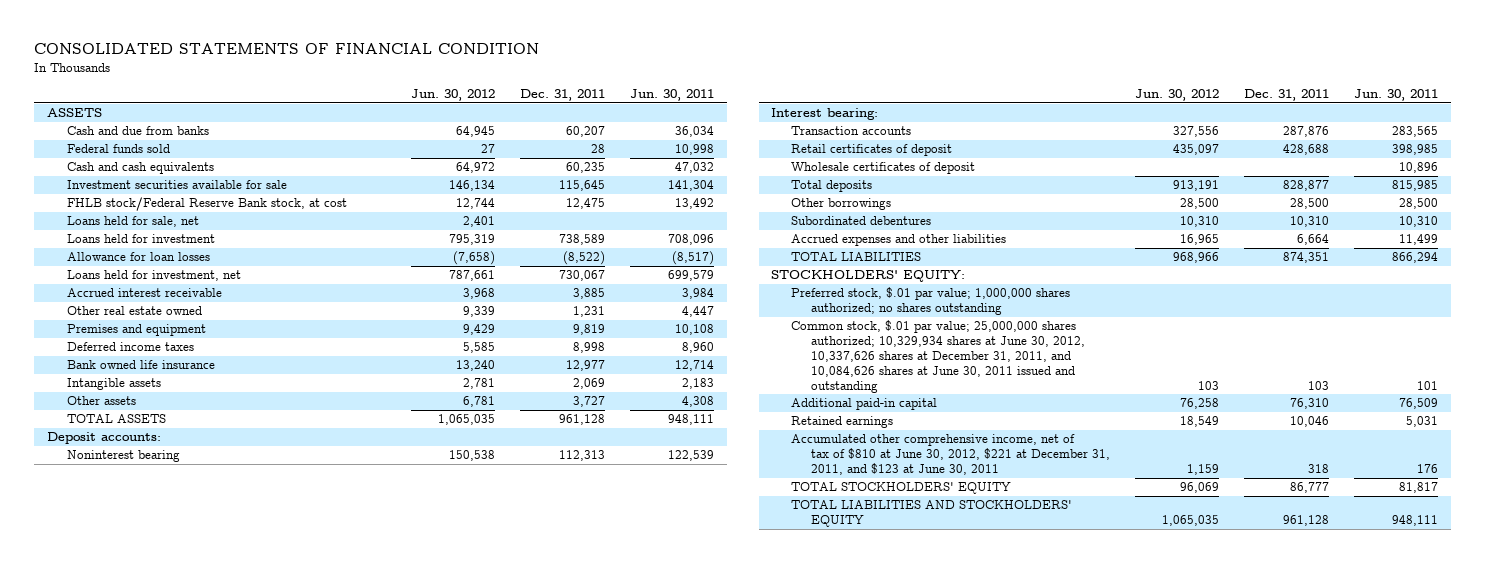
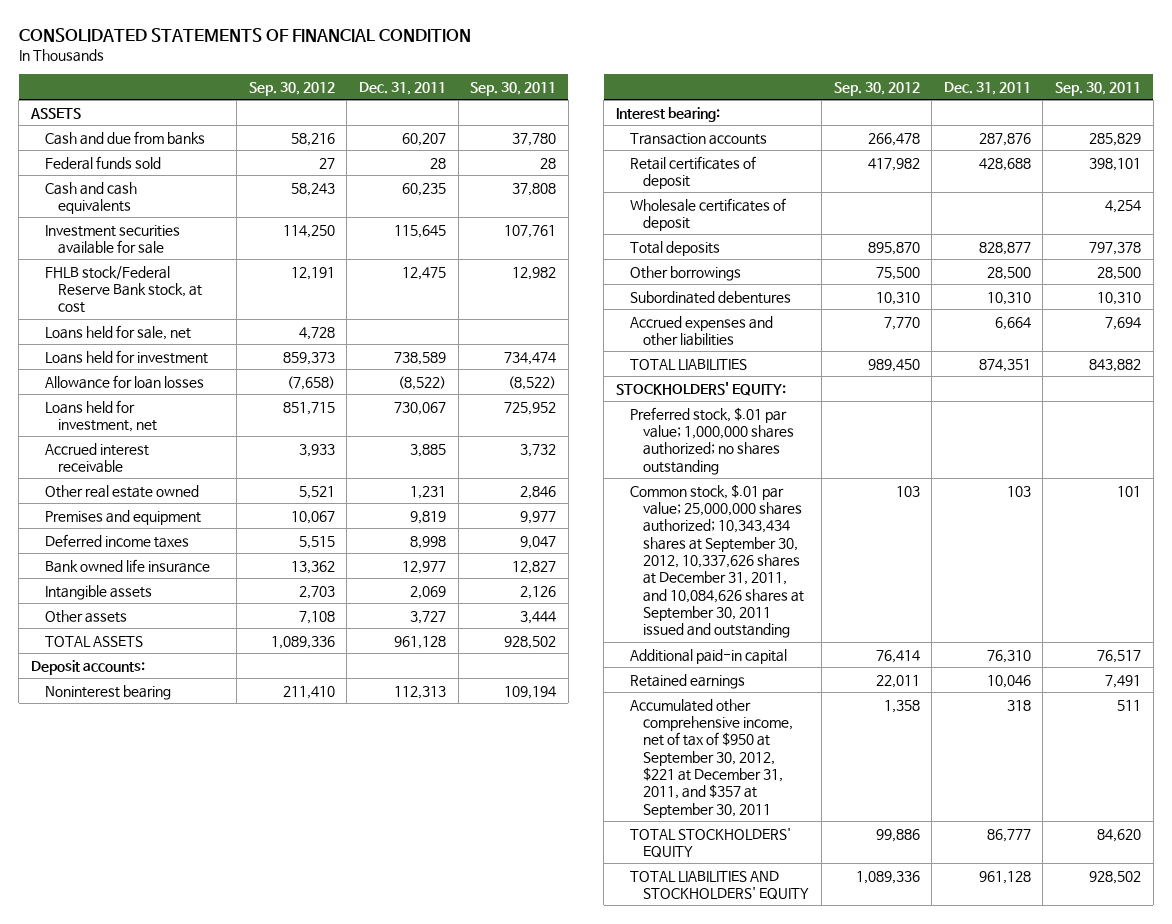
- | Jun. 30, 2012 | Dec. 31, 2011 | Jun. 30, 2011
+ | Sep. 30, 2012 | Dec. 31, 2011 | Sep. 30, 2011
- Common stock, $.01 par value; 25,000,000 shares authorized; 10,329,934 shares at June 30, 2012, 10,337,626 shares at December 31, 2011, and 10,084,626 shares at June 30, 2011 issued and outstanding | 103 | 103 | 101
+ Common stock, $.01 par value; 25,000,000 shares authorized; 10,343,434 shares at September 30, 2012, 10,337,626 shares at December 31, 2011, and 10,084,626 shares at September 30, 2011 issued and outstanding | 103 | 103 | 101
- Accumulated other comprehensive income, net of tax of $810 at June 30, 2012, $221 at December 31, 2011, and $123 at June 30, 2011 | 1,159 | 318 | 176
+ Accumulated other comprehensive income, net of tax of $950 at September 30, 2012, $221 at December 31, 2011, and $357 at September 30, 2011 | 1,358 | 318 | 511

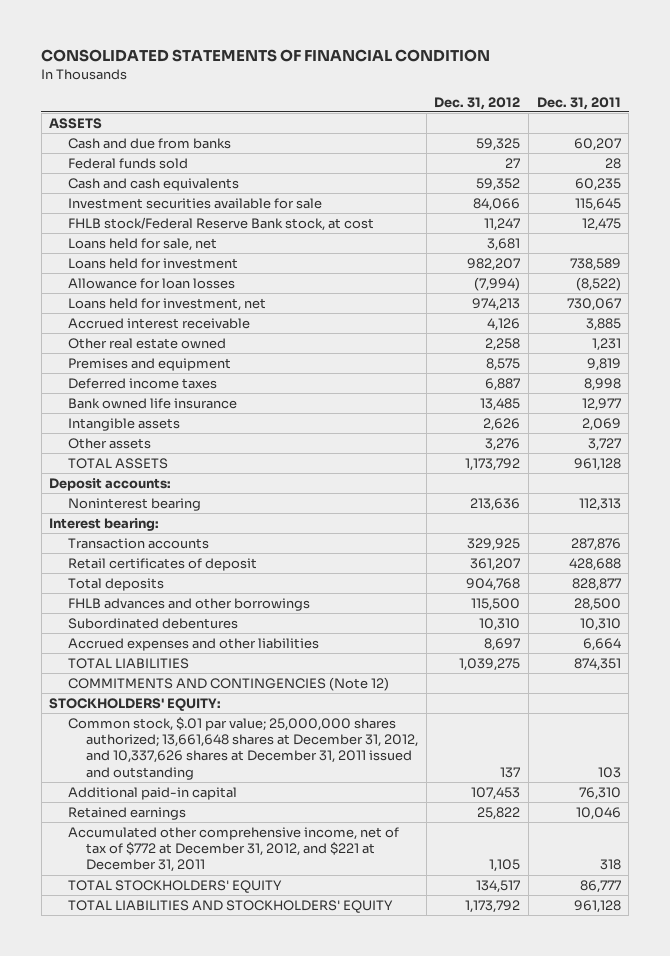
- | Sep. 30, 2012 | Dec. 31, 2011 | Sep. 30, 2011
+ | Dec. 31, 2012 | Dec. 31, 2011
- Wholesale certificates of deposit | | | 4,254
- Other borrowings | 75,500 | 28,500 | 28,500
+ FHLB advances and other borrowings | 115,500 | 28,500
+ COMMITMENTS AND CONTINGENCIES (Note 12)
- Preferred stock, $.01 par value; 1,000,000 shares authorized; no shares outstanding
- Common stock, $.01 par value; 25,000,000 shares authorized; 10,343,434 shares at September 30, 2012, 10,337,626 shares at December 31, 2011, and 10,084,626 shares at September 30, 2011 issued and outstanding | 103 | 103 | 101
+ Common stock, $.01 par value; 25,000,000 shares authorized; 13,661,648 shares at December 31, 2012, and 10,337,626 shares at December 31, 2011 issued and outstanding | 137 | 103
- Accumulated other comprehensive income, net of tax of $950 at September 30, 2012, $221 at December 31, 2011, and $357 at September 30, 2011 | 1,358 | 318 | 511
+ Accumulated other comprehensive income, net of tax of $772 at December 31, 2012, and $221 at December 31, 2011 | 1,105 | 318

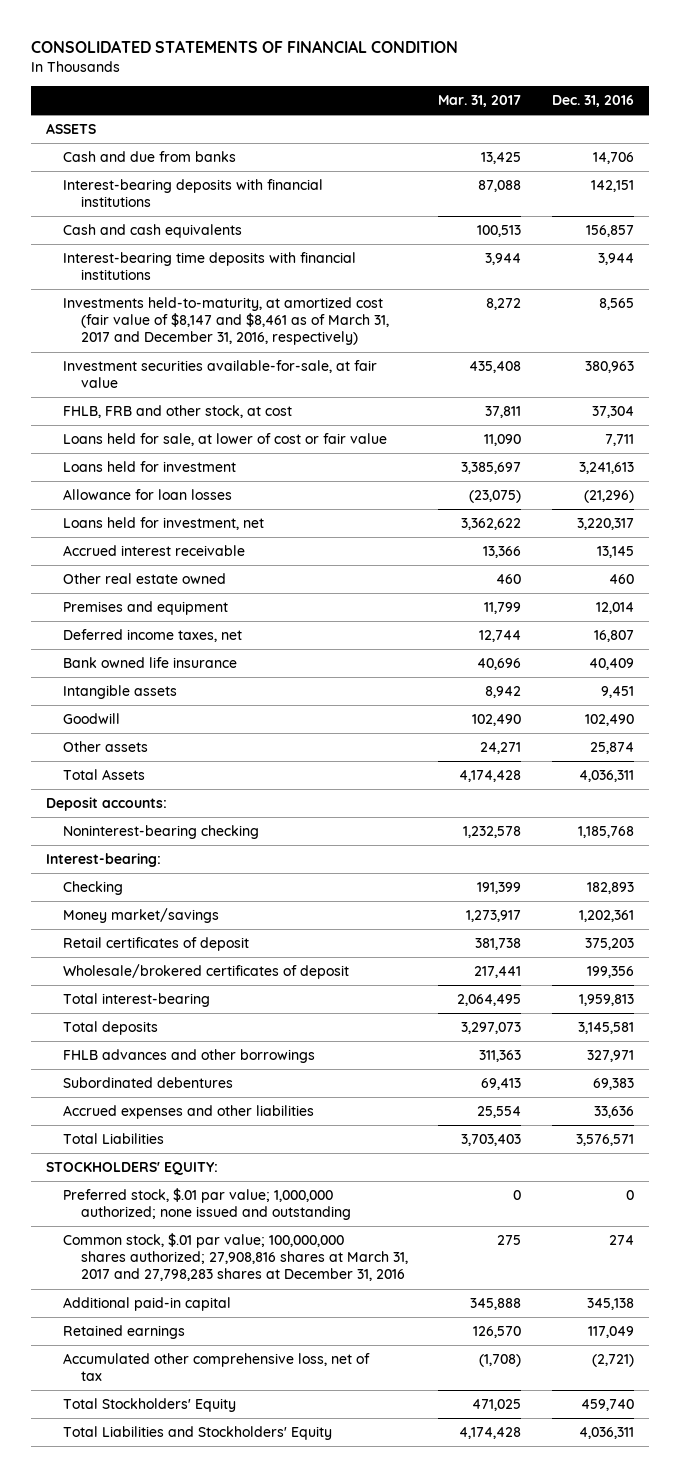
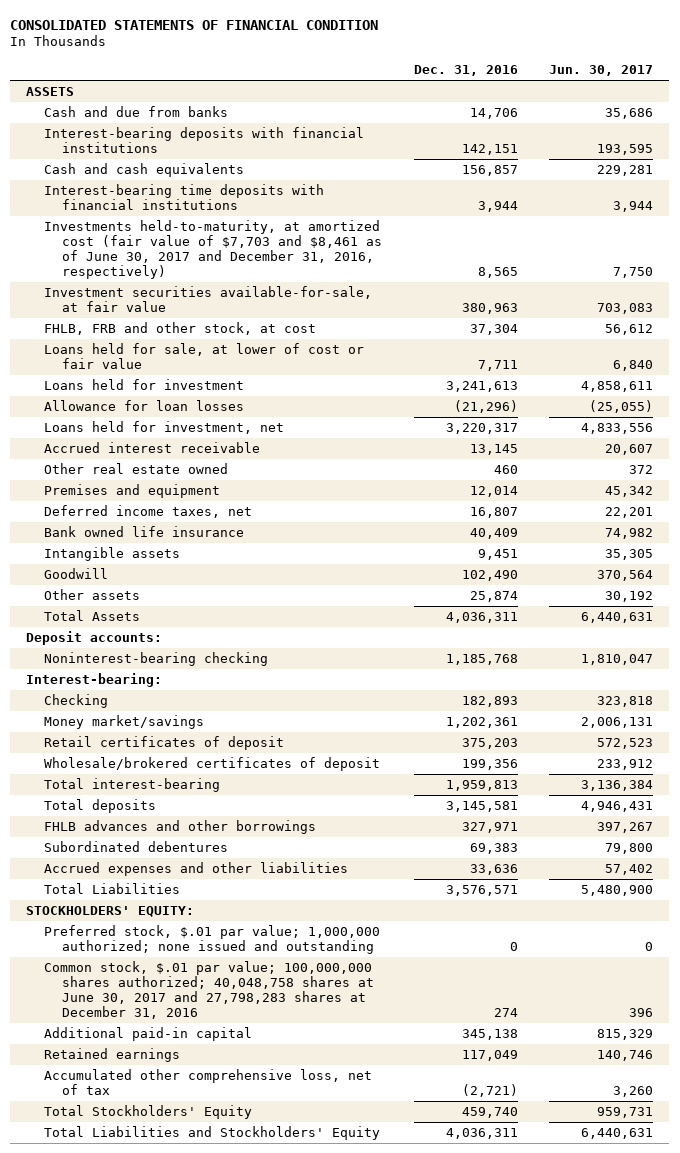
- | Mar. 31, 2017 | Dec. 31, 2016
+ | Dec. 31, 2016 | Jun. 30, 2017
- Investments held-to-maturity, at amortized cost (fair value of $8,147 and $8,461 as of March 31, 2017 and December 31, 2016, respectively) | 8,272 | 8,565
+ Investments held-to-maturity, at amortized cost (fair value of $7,703 and $8,461 as of June 30, 2017 and December 31, 2016, respectively) | 8,565 | 7,750
- Common stock, $.01 par value; 100,000,000 shares authorized; 27,908,816 shares at March 31, 2017 and 27,798,283 shares at December 31, 2016 | 275 | 274
+ Common stock, $.01 par value; 100,000,000 shares authorized; 40,048,758 shares at June 30, 2017 and 27,798,283 shares at December 31, 2016 | 274 | 396

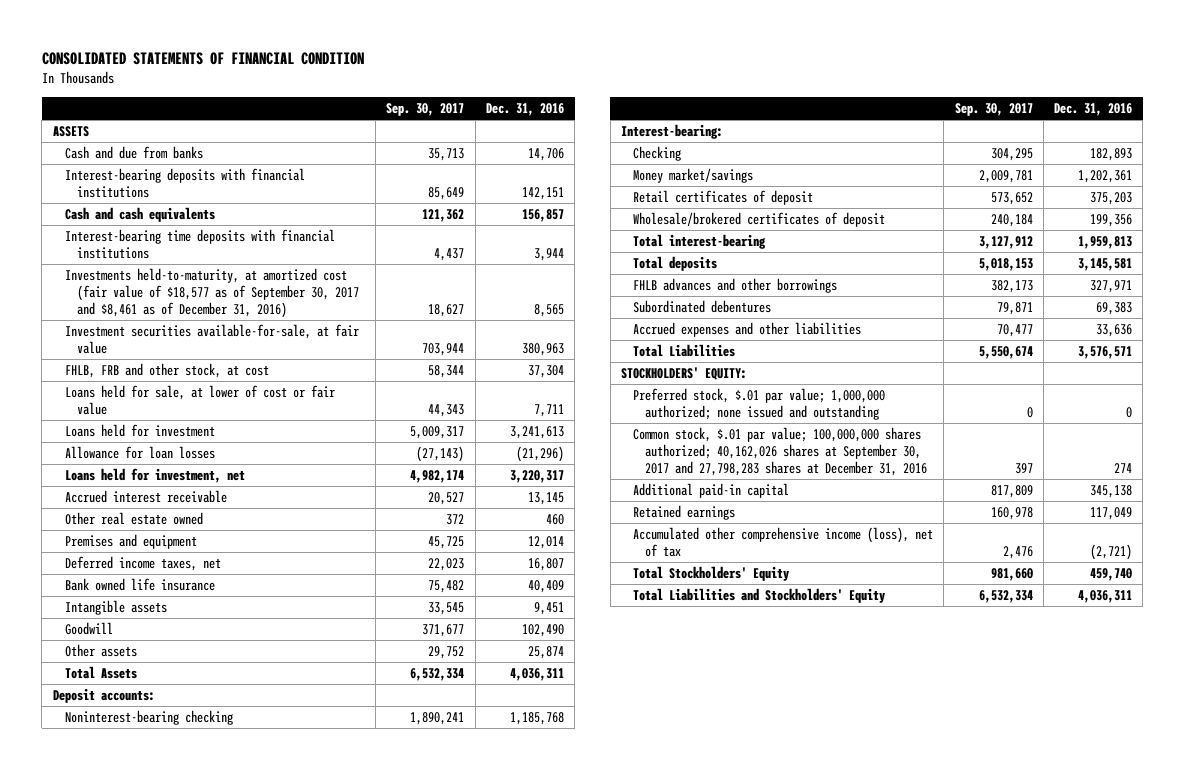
- | Dec. 31, 2016 | Jun. 30, 2017
+ | Sep. 30, 2017 | Dec. 31, 2016
- Investments held-to-maturity, at amortized cost (fair value of $7,703 and $8,461 as of June 30, 2017 and December 31, 2016, respectively) | 8,565 | 7,750
+ Investments held-to-maturity, at amortized cost (fair value of $18,577 as of September 30, 2017 and $8,461 as of December 31, 2016) | 18,627 | 8,565
- Common stock, $.01 par value; 100,000,000 shares authorized; 40,048,758 shares at June 30, 2017 and 27,798,283 shares at December 31, 2016 | 274 | 396
+ Common stock, $.01 par value; 100,000,000 shares authorized; 40,162,026 shares at September 30, 2017 and 27,798,283 shares at December 31, 2016 | 397 | 274
- Accumulated other comprehensive loss, net of tax | (2,721) | 3,260
+ Accumulated other comprehensive income (loss), net of tax | 2,476 | (2,721)

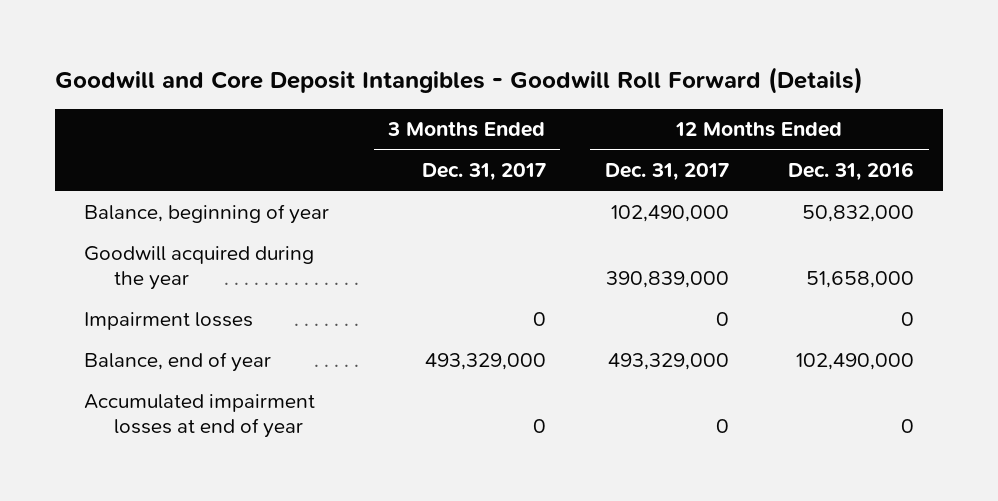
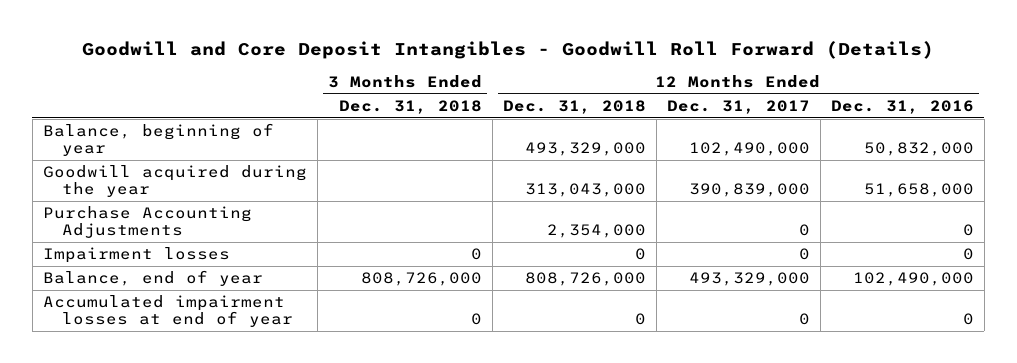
- | 3 Months Ended Dec. 31, 2017 | 12 Months Ended Dec. 31, 2017 | 12 Months Ended Dec. 31, 2016
+ | 3 Months Ended Dec. 31, 2018 | 12 Months Ended Dec. 31, 2018 | 12 Months Ended Dec. 31, 2017 | 12 Months Ended Dec. 31, 2016
+ Purchase Accounting Adjustments | | 2,354,000 | 0 | 0

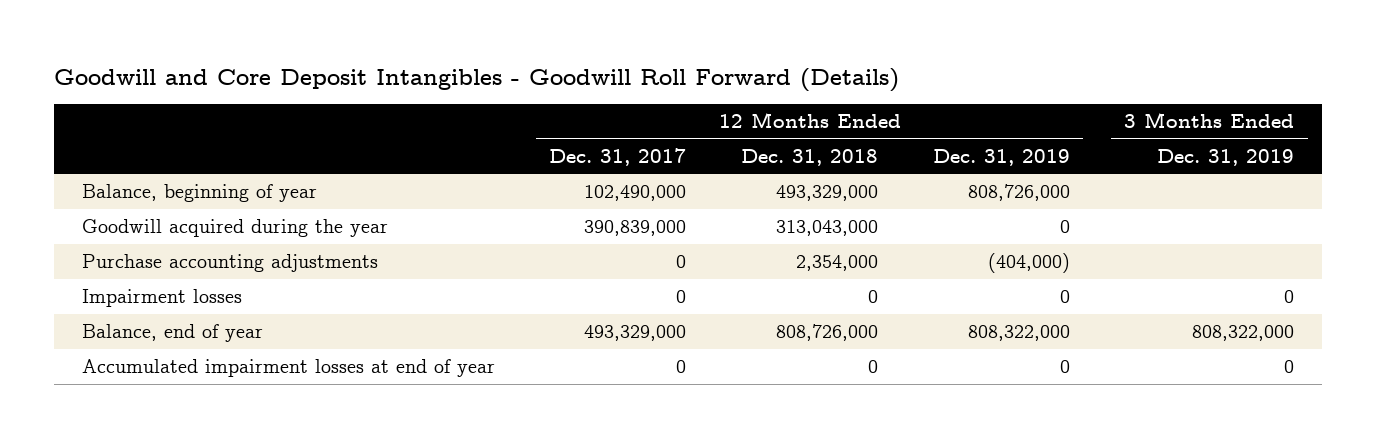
- | 3 Months Ended Dec. 31, 2018 | 12 Months Ended Dec. 31, 2018 | 12 Months Ended Dec. 31, 2017 | 12 Months Ended Dec. 31, 2016
+ | 12 Months Ended Dec. 31, 2017 | 12 Months Ended Dec. 31, 2018 | 12 Months Ended Dec. 31, 2019 | 3 Months Ended Dec. 31, 2019
- Purchase Accounting Adjustments | | 2,354,000 | 0 | 0
+ Purchase accounting adjustments | 0 | 2,354,000 | (404,000) |

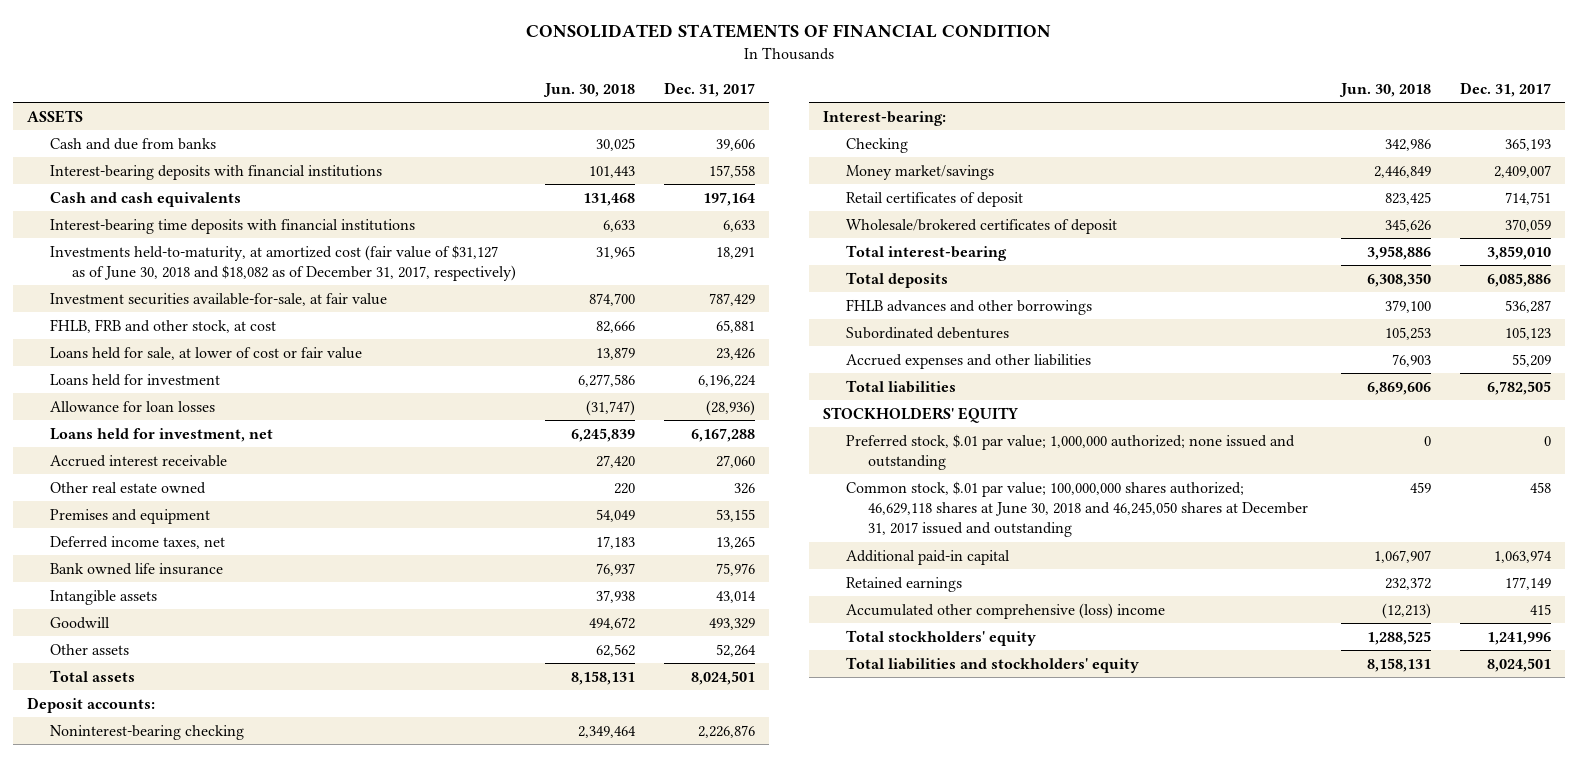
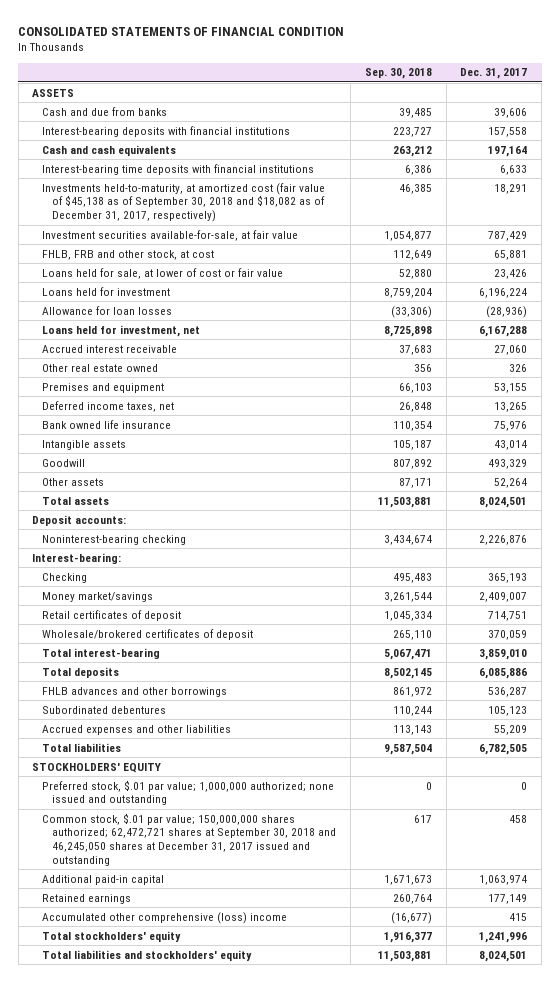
- | Jun. 30, 2018 | Dec. 31, 2017
+ | Sep. 30, 2018 | Dec. 31, 2017
- Investments held-to-maturity, at amortized cost (fair value of $31,127 as of June 30, 2018 and $18,082 as of December 31, 2017, respectively) | 31,965 | 18,291
+ Investments held-to-maturity, at amortized cost (fair value of $45,138 as of September 30, 2018 and $18,082 as of December 31, 2017, respectively) | 46,385 | 18,291
- Common stock, $.01 par value; 100,000,000 shares authorized; 46,629,118 shares at June 30, 2018 and 46,245,050 shares at December 31, 2017 issued and outstanding | 459 | 458
+ Common stock, $.01 par value; 150,000,000 shares authorized; 62,472,721 shares at September 30, 2018 and 46,245,050 shares at December 31, 2017 issued and outstanding | 617 | 458

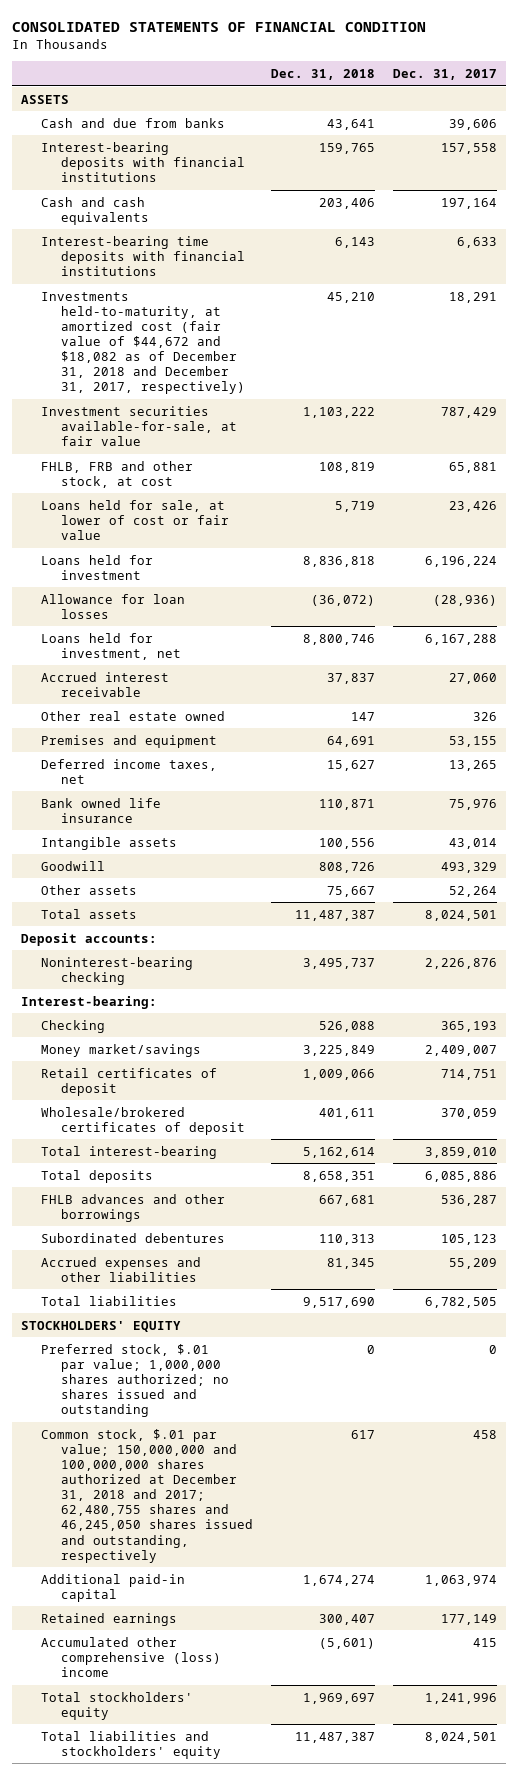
- | Sep. 30, 2018 | Dec. 31, 2017
+ | Dec. 31, 2018 | Dec. 31, 2017
- Investments held-to-maturity, at amortized cost (fair value of $45,138 as of September 30, 2018 and $18,082 as of December 31, 2017, respectively) | 46,385 | 18,291
+ Investments held-to-maturity, at amortized cost (fair value of $44,672 and $18,082 as of December 31, 2018 and December 31, 2017, respectively) | 45,210 | 18,291
- Preferred stock, $.01 par value; 1,000,000 authorized; none issued and outstanding | 0 | 0
- Common stock, $.01 par value; 150,000,000 shares authorized; 62,472,721 shares at September 30, 2018 and 46,245,050 shares at December 31, 2017 issued and outstanding | 617 | 458
+ Preferred stock, $.01 par value; 1,000,000 shares authorized; no shares issued and outstanding | 0 | 0
+ Common stock, $.01 par value; 150,000,000 and 100,000,000 shares authorized at December 31, 2018 and 2017; 62,480,755 shares and 46,245,050 shares issued and outstanding, respectively | 617 | 458

